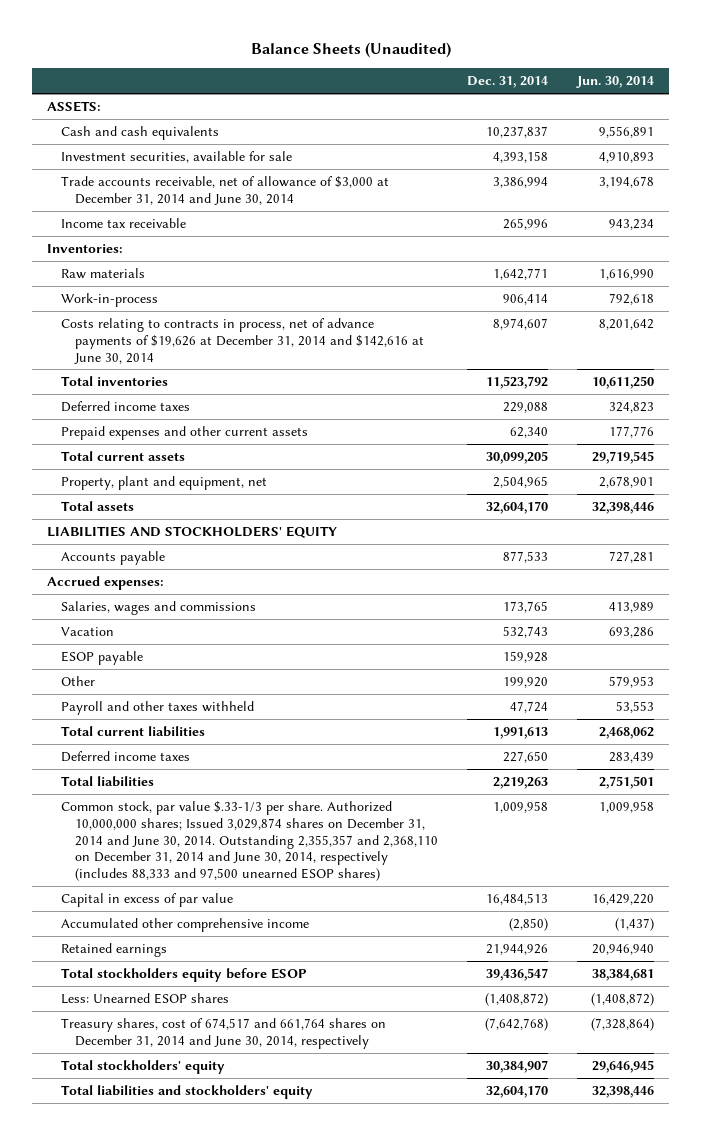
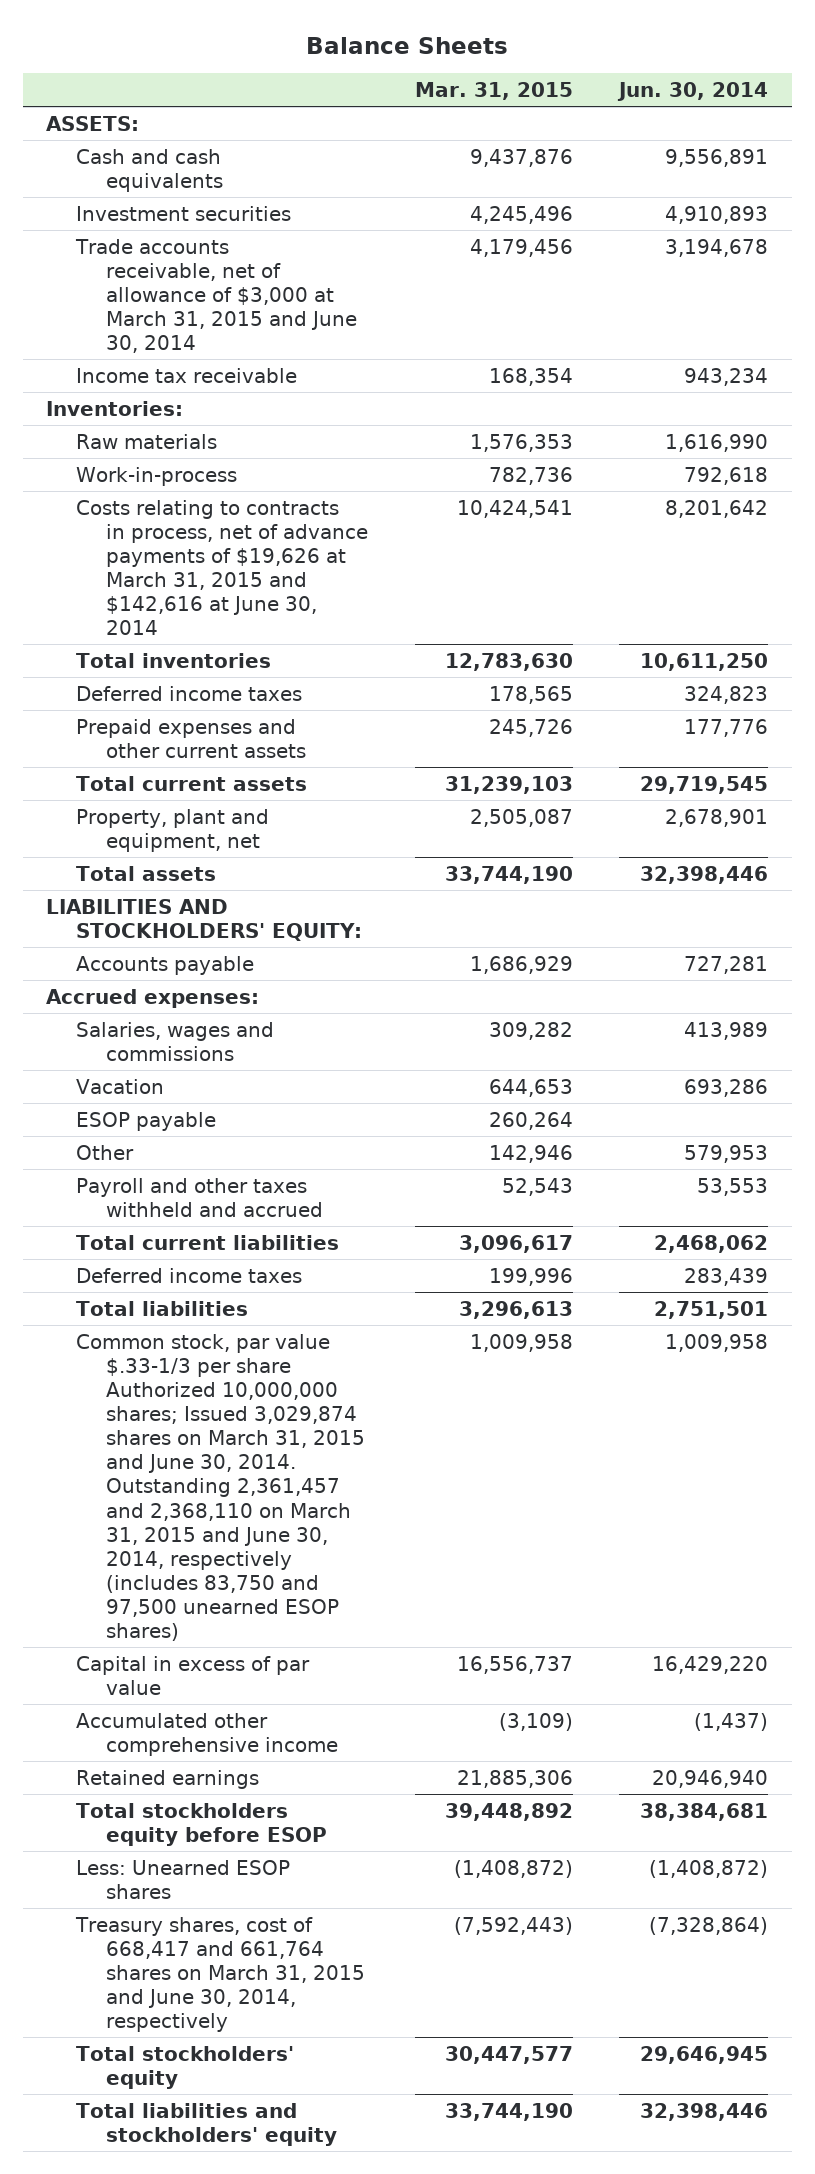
- Balance Sheets (Unaudited)
+ Balance Sheets
- | Dec. 31, 2014 | Jun. 30, 2014
+ | Mar. 31, 2015 | Jun. 30, 2014
- Investment securities, available for sale | 4,393,158 | 4,910,893
- Trade accounts receivable, net of allowance of $3,000 at December 31, 2014 and June 30, 2014 | 3,386,994 | 3,194,678
+ Investment securities | 4,245,496 | 4,910,893
+ Trade accounts receivable, net of allowance of $3,000 at March 31, 2015 and June 30, 2014 | 4,179,456 | 3,194,678
- Costs relating to contracts in process, net of advance payments of $19,626 at December 31, 2014 and $142,616 at June 30, 2014 | 8,974,607 | 8,201,642
+ Costs relating to contracts in process, net of advance payments of $19,626 at March 31, 2015 and $142,616 at June 30, 2014 | 10,424,541 | 8,201,642
- LIABILITIES AND STOCKHOLDERS' EQUITY
+ LIABILITIES AND STOCKHOLDERS' EQUITY:
- Payroll and other taxes withheld | 47,724 | 53,553
+ Payroll and other taxes withheld and accrued | 52,543 | 53,553
- Common stock, par value $.33-1/3 per share. Authorized 10,000,000 shares; Issued 3,029,874 shares on December 31, 2014 and June 30, 2014. Outstanding 2,355,357 and 2,368,110 on December 31, 2014 and June 30, 2014, respectively (includes 88,333 and 97,500 unearned ESOP shares) | 1,009,958 | 1,009,958
+ Common stock, par value $.33-1/3 per share Authorized 10,000,000 shares; Issued 3,029,874 shares on March 31, 2015 and June 30, 2014. Outstanding 2,361,457 and 2,368,110 on March 31, 2015 and June 30, 2014, respectively (includes 83,750 and 97,500 unearned ESOP shares) | 1,009,958 | 1,009,958
- Treasury shares, cost of 674,517 and 661,764 shares on December 31, 2014 and June 30, 2014, respectively | (7,642,768) | (7,328,864)
+ Treasury shares, cost of 668,417 and 661,764 shares on March 31, 2015 and June 30, 2014, respectively | (7,592,443) | (7,328,864)

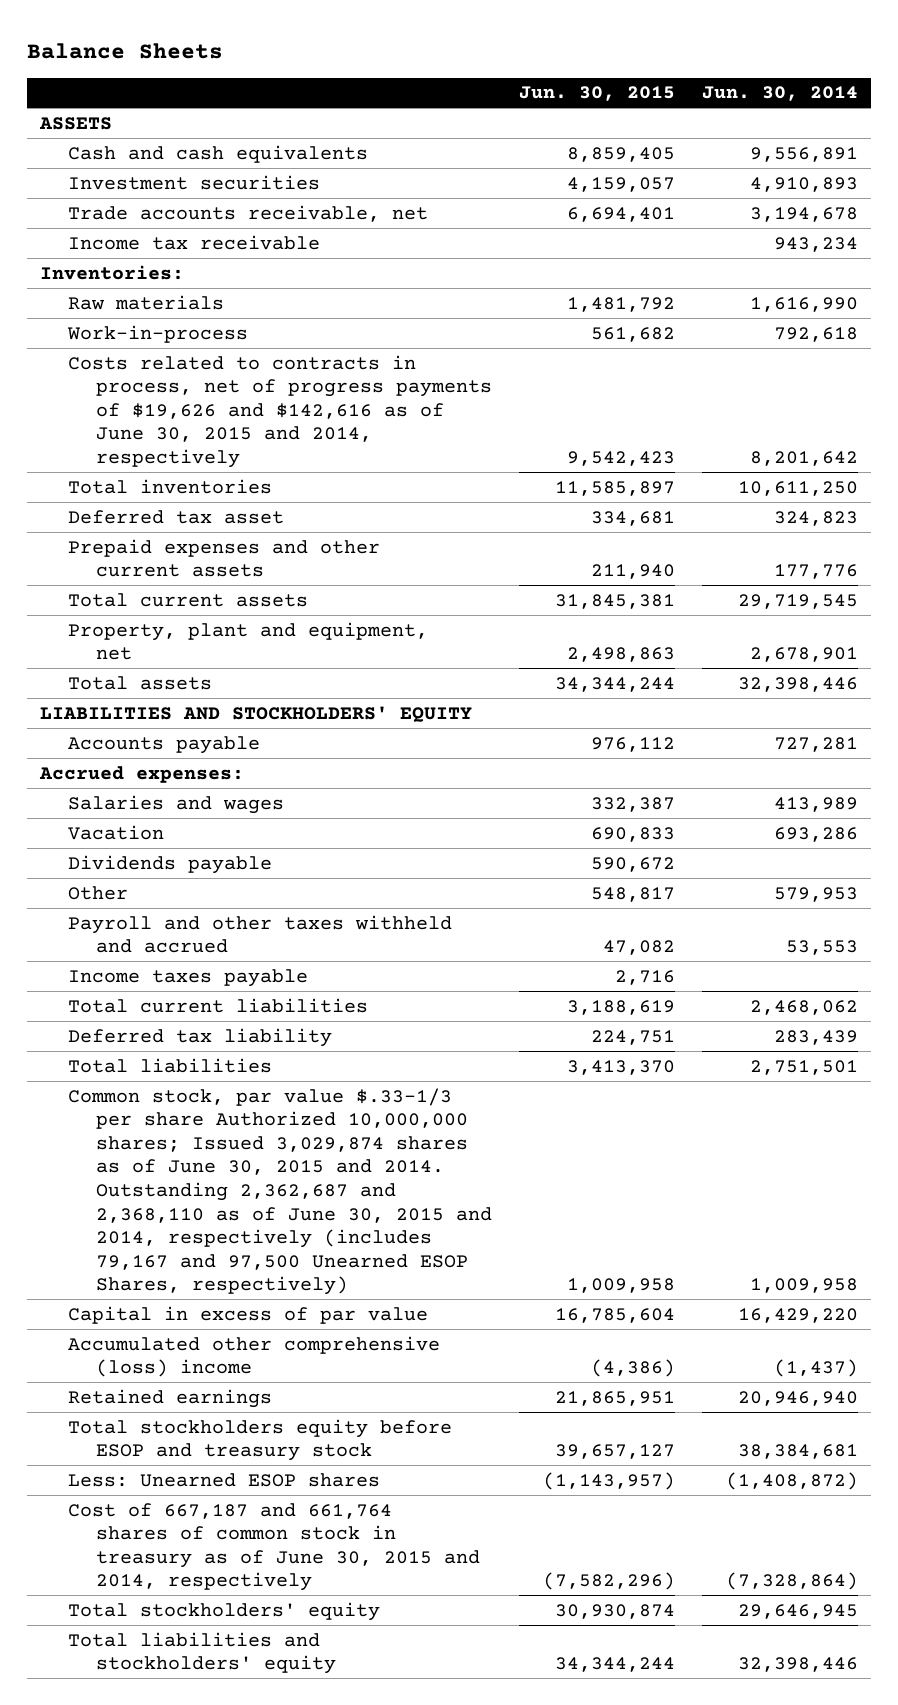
- | Mar. 31, 2015 | Jun. 30, 2014
+ | Jun. 30, 2015 | Jun. 30, 2014
- ASSETS:
+ ASSETS
- Trade accounts receivable, net of allowance of $3,000 at March 31, 2015 and June 30, 2014 | 4,179,456 | 3,194,678
+ Trade accounts receivable, net | 6,694,401 | 3,194,678
- Costs relating to contracts in process, net of advance payments of $19,626 at March 31, 2015 and $142,616 at June 30, 2014 | 10,424,541 | 8,201,642
+ Costs related to contracts in process, net of progress payments of $19,626 and $142,616 as of June 30, 2015 and 2014, respectively | 9,542,423 | 8,201,642
- Deferred income taxes | 178,565 | 324,823
+ Deferred tax asset | 334,681 | 324,823
- LIABILITIES AND STOCKHOLDERS' EQUITY:
+ LIABILITIES AND STOCKHOLDERS' EQUITY
- Salaries, wages and commissions | 309,282 | 413,989
+ Salaries and wages | 332,387 | 413,989
- ESOP payable | 260,264 |
+ Dividends payable | 590,672 |
+ Income taxes payable | 2,716 |
- Deferred income taxes | 199,996 | 283,439
+ Deferred tax liability | 224,751 | 283,439
- Common stock, par value $.33-1/3 per share Authorized 10,000,000 shares; Issued 3,029,874 shares on March 31, 2015 and June 30, 2014. Outstanding 2,361,457 and 2,368,110 on March 31, 2015 and June 30, 2014, respectively (includes 83,750 and 97,500 unearned ESOP shares) | 1,009,958 | 1,009,958
+ Common stock, par value $.33-1/3 per share Authorized 10,000,000 shares; Issued 3,029,874 shares as of June 30, 2015 and 2014. Outstanding 2,362,687 and 2,368,110 as of June 30, 2015 and 2014, respectively (includes 79,167 and 97,500 Unearned ESOP Shares, respectively) | 1,009,958 | 1,009,958
- Accumulated other comprehensive income | (3,109) | (1,437)
+ Accumulated other comprehensive (loss) income | (4,386) | (1,437)
- Total stockholders equity before ESOP | 39,448,892 | 38,384,681
+ Total stockholders equity before ESOP and treasury stock | 39,657,127 | 38,384,681
- Treasury shares, cost of 668,417 and 661,764 shares on March 31, 2015 and June 30, 2014, respectively | (7,592,443) | (7,328,864)
+ Cost of 667,187 and 661,764 shares of common stock in treasury as of June 30, 2015 and 2014, respectively | (7,582,296) | (7,328,864)

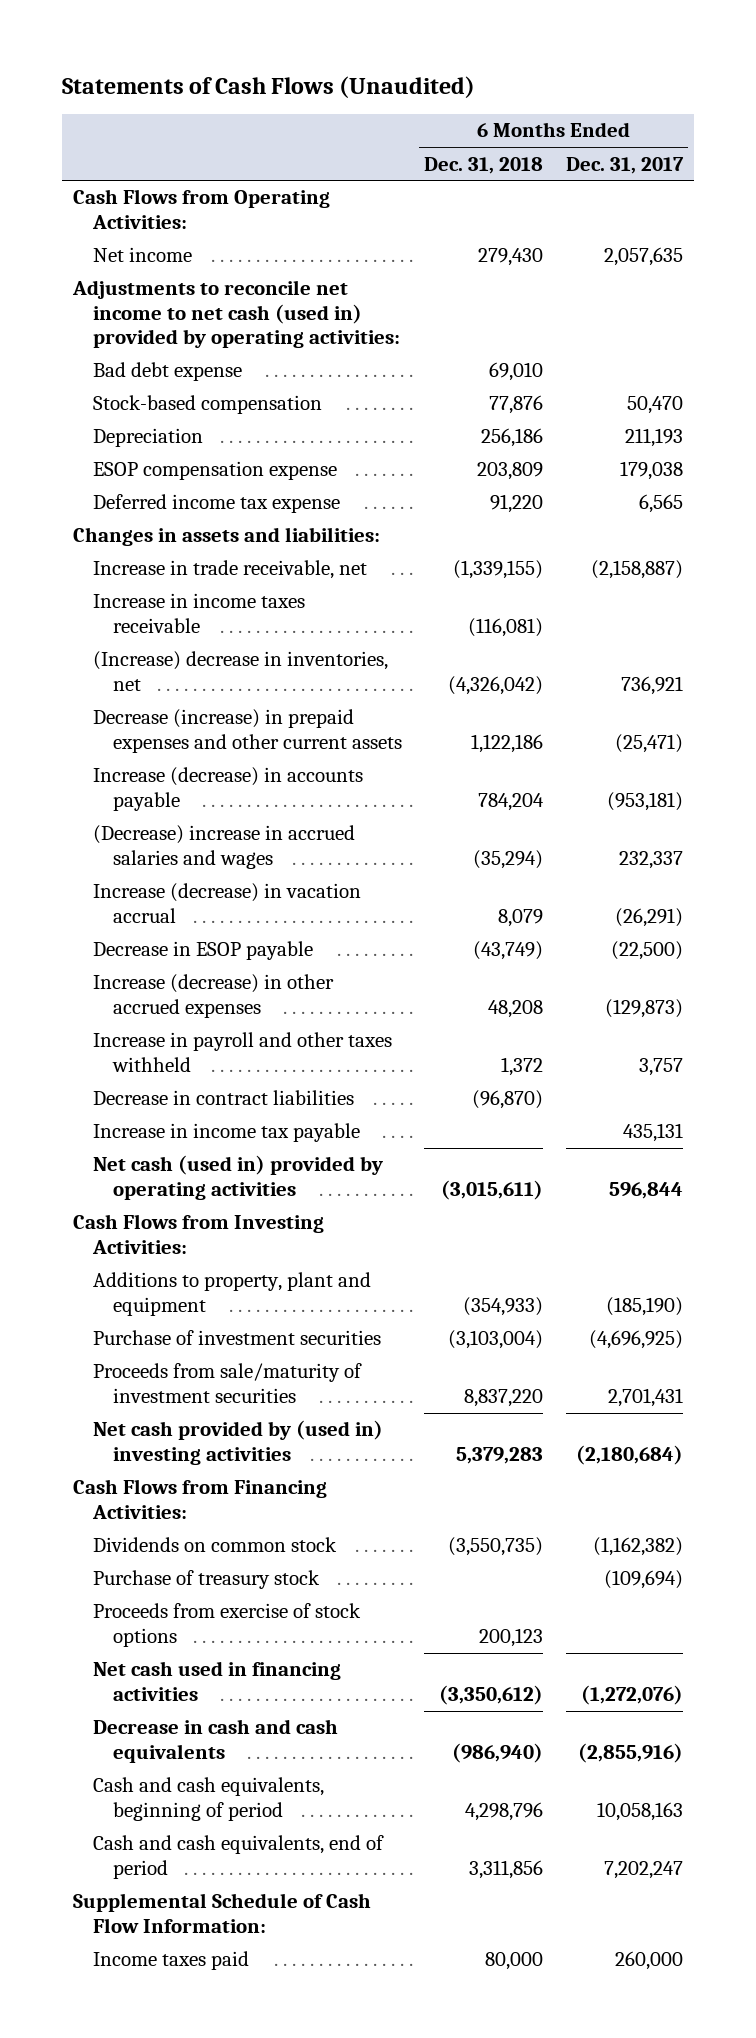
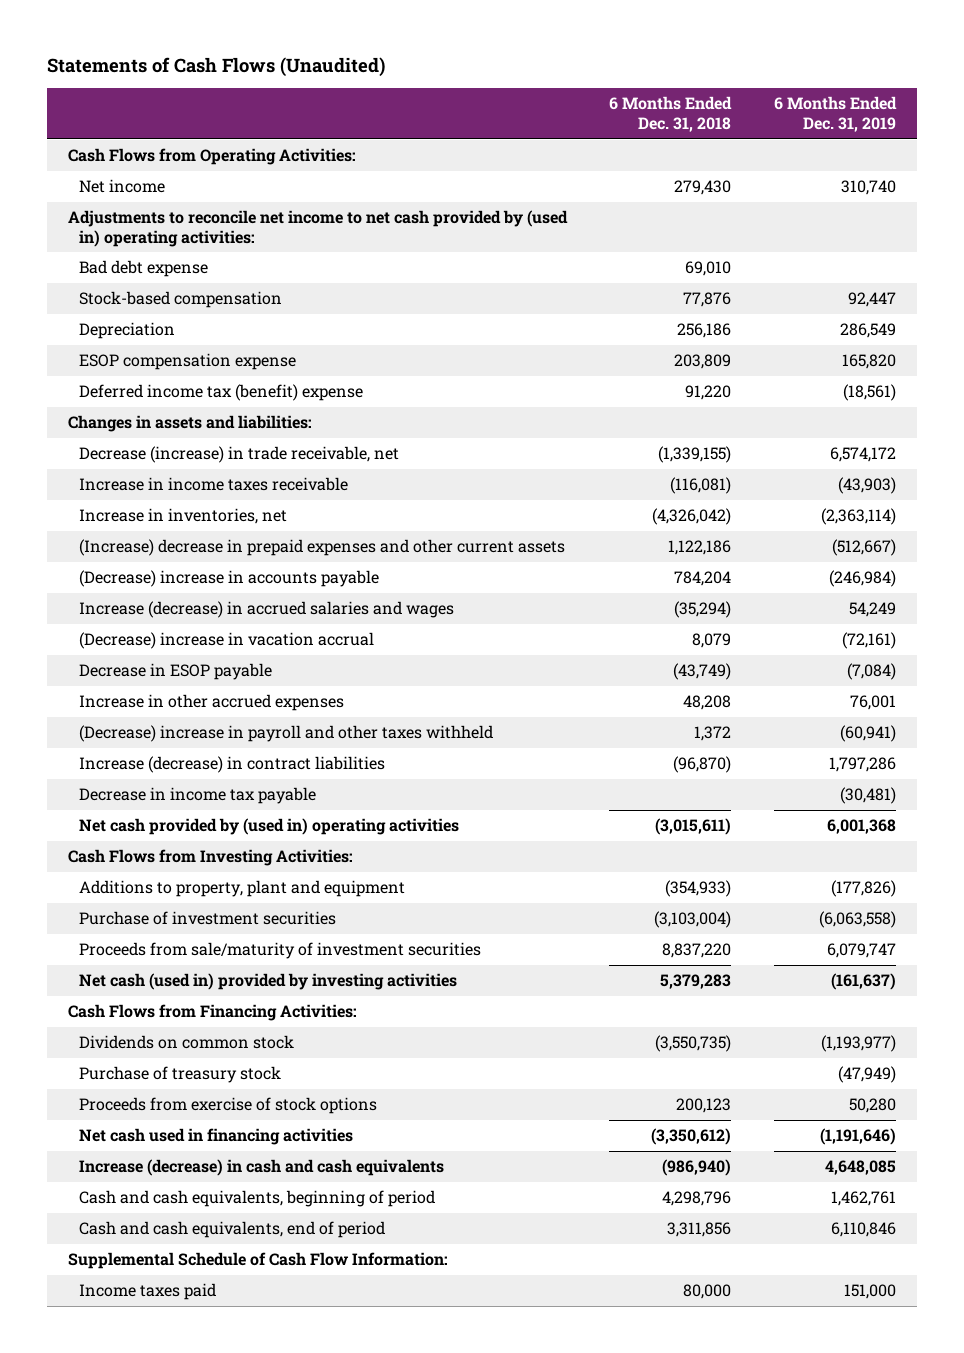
- | 6 Months Ended Dec. 31, 2018 | 6 Months Ended Dec. 31, 2017
+ | 6 Months Ended Dec. 31, 2018 | 6 Months Ended Dec. 31, 2019
- Adjustments to reconcile net income to net cash (used in) provided by operating activities:
+ Adjustments to reconcile net income to net cash provided by (used in) operating activities:
- Deferred income tax expense | 91,220 | 6,565
+ Deferred income tax (benefit) expense | 91,220 | (18,561)
- Increase in trade receivable, net | (1,339,155) | (2,158,887)
+ Decrease (increase) in trade receivable, net | (1,339,155) | 6,574,172
- (Increase) decrease in inventories, net | (4,326,042) | 736,921
- Decrease (increase) in prepaid expenses and other current assets | 1,122,186 | (25,471)
- Increase (decrease) in accounts payable | 784,204 | (953,181)
- (Decrease) increase in accrued salaries and wages | (35,294) | 232,337
- Increase (decrease) in vacation accrual | 8,079 | (26,291)
+ Increase in inventories, net | (4,326,042) | (2,363,114)
+ (Increase) decrease in prepaid expenses and other current assets | 1,122,186 | (512,667)
+ (Decrease) increase in accounts payable | 784,204 | (246,984)
+ Increase (decrease) in accrued salaries and wages | (35,294) | 54,249
+ (Decrease) increase in vacation accrual | 8,079 | (72,161)
- Increase (decrease) in other accrued expenses | 48,208 | (129,873)
- Increase in payroll and other taxes withheld | 1,372 | 3,757
- Decrease in contract liabilities | (96,870) |
- Increase in income tax payable | | 435,131
- Net cash (used in) provided by operating activities | (3,015,611) | 596,844
+ Increase in other accrued expenses | 48,208 | 76,001
+ (Decrease) increase in payroll and other taxes withheld | 1,372 | (60,941)
+ Increase (decrease) in contract liabilities | (96,870) | 1,797,286
+ Decrease in income tax payable | | (30,481)
+ Net cash provided by (used in) operating activities | (3,015,611) | 6,001,368
- Net cash provided by (used in) investing activities | 5,379,283 | (2,180,684)
+ Net cash (used in) provided by investing activities | 5,379,283 | (161,637)
- Decrease in cash and cash equivalents | (986,940) | (2,855,916)
+ Increase (decrease) in cash and cash equivalents | (986,940) | 4,648,085

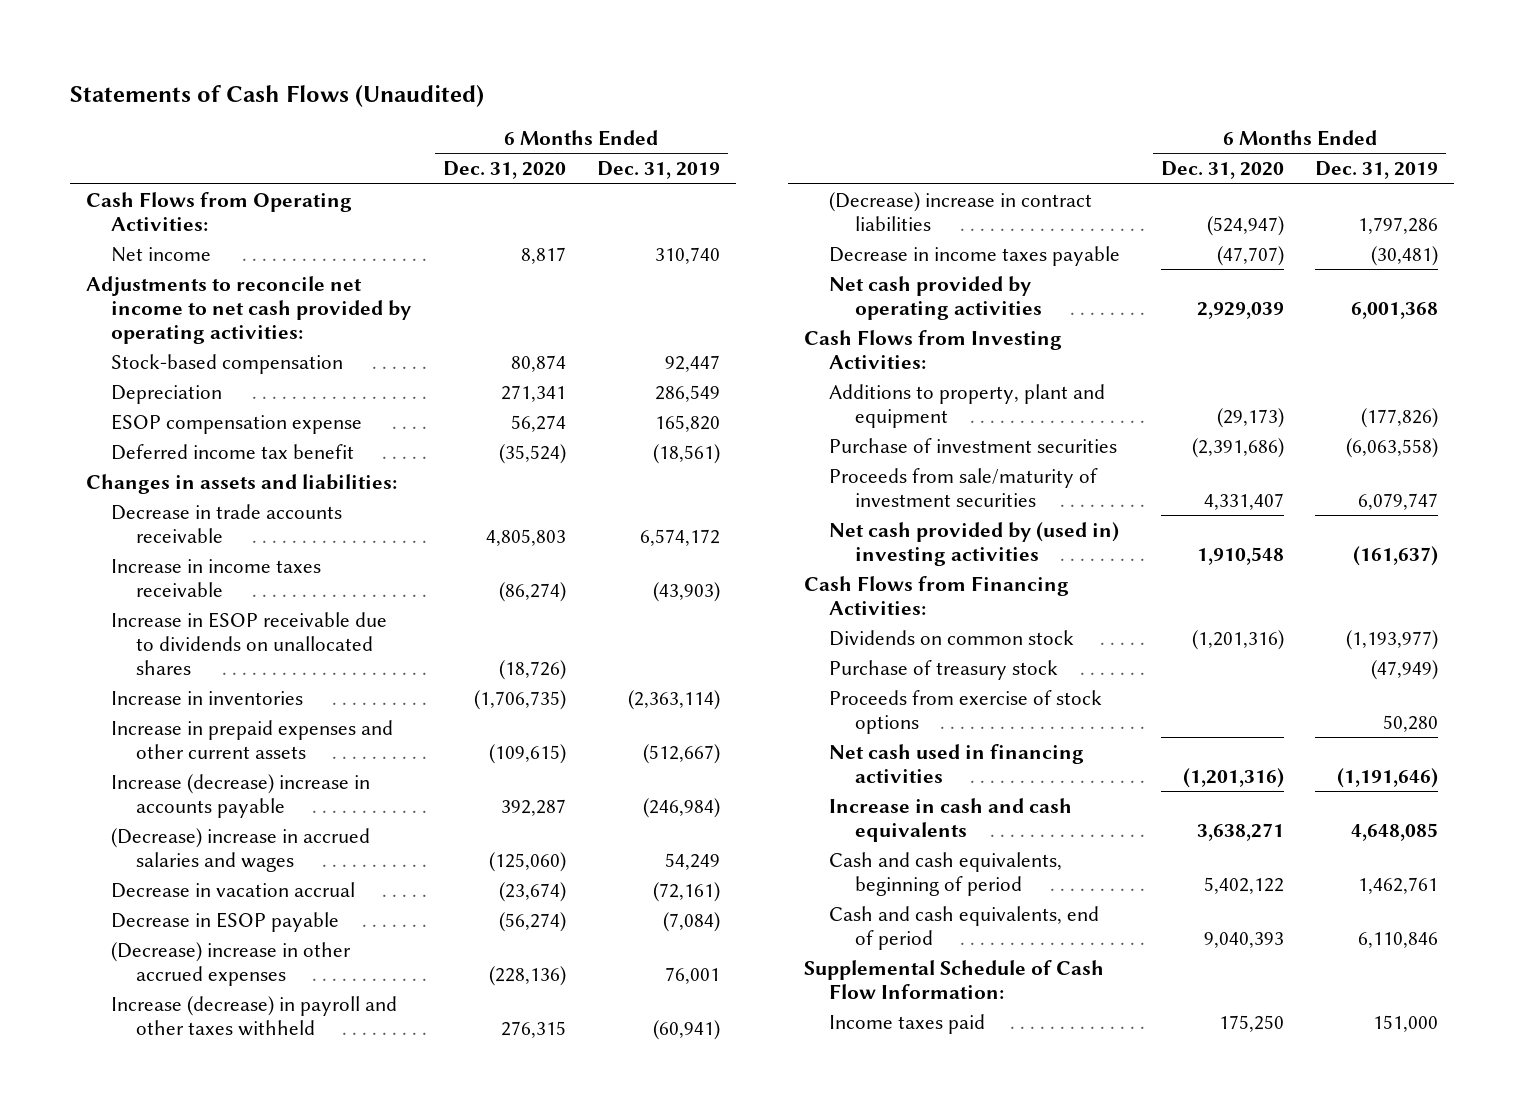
- | 6 Months Ended Dec. 31, 2018 | 6 Months Ended Dec. 31, 2019
+ | 6 Months Ended Dec. 31, 2020 | 6 Months Ended Dec. 31, 2019
- Adjustments to reconcile net income to net cash provided by (used in) operating activities:
- Bad debt expense | 69,010 |
+ Adjustments to reconcile net income to net cash provided by operating activities:
- Deferred income tax (benefit) expense | 91,220 | (18,561)
+ Deferred income tax benefit | (35,524) | (18,561)
- Decrease (increase) in trade receivable, net | (1,339,155) | 6,574,172
+ Decrease in trade accounts receivable | 4,805,803 | 6,574,172
- Increase in inventories, net | (4,326,042) | (2,363,114)
- (Increase) decrease in prepaid expenses and other current assets | 1,122,186 | (512,667)
- (Decrease) increase in accounts payable | 784,204 | (246,984)
- Increase (decrease) in accrued salaries and wages | (35,294) | 54,249
- (Decrease) increase in vacation accrual | 8,079 | (72,161)
+ Increase in ESOP receivable due to dividends on unallocated shares | (18,726) |
+ Increase in inventories | (1,706,735) | (2,363,114)
+ Increase in prepaid expenses and other current assets | (109,615) | (512,667)
+ Increase (decrease) increase in accounts payable | 392,287 | (246,984)
+ (Decrease) increase in accrued salaries and wages | (125,060) | 54,249
+ Decrease in vacation accrual | (23,674) | (72,161)
- Increase in other accrued expenses | 48,208 | 76,001
- (Decrease) increase in payroll and other taxes withheld | 1,372 | (60,941)
- Increase (decrease) in contract liabilities | (96,870) | 1,797,286
- Decrease in income tax payable | | (30,481)
- Net cash provided by (used in) operating activities | (3,015,611) | 6,001,368
+ (Decrease) increase in other accrued expenses | (228,136) | 76,001
+ Increase (decrease) in payroll and other taxes withheld | 276,315 | (60,941)
+ (Decrease) increase in contract liabilities | (524,947) | 1,797,286
+ Decrease in income taxes payable | (47,707) | (30,481)
+ Net cash provided by operating activities | 2,929,039 | 6,001,368
- Net cash (used in) provided by investing activities | 5,379,283 | (161,637)
+ Net cash provided by (used in) investing activities | 1,910,548 | (161,637)
- Increase (decrease) in cash and cash equivalents | (986,940) | 4,648,085
+ Increase in cash and cash equivalents | 3,638,271 | 4,648,085

